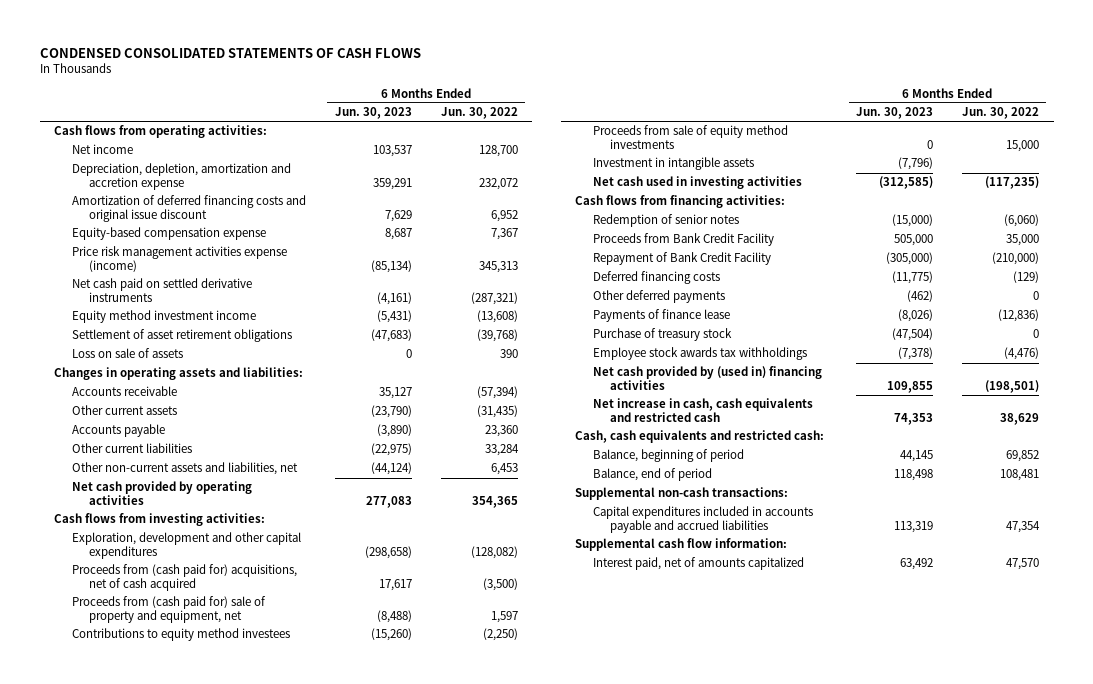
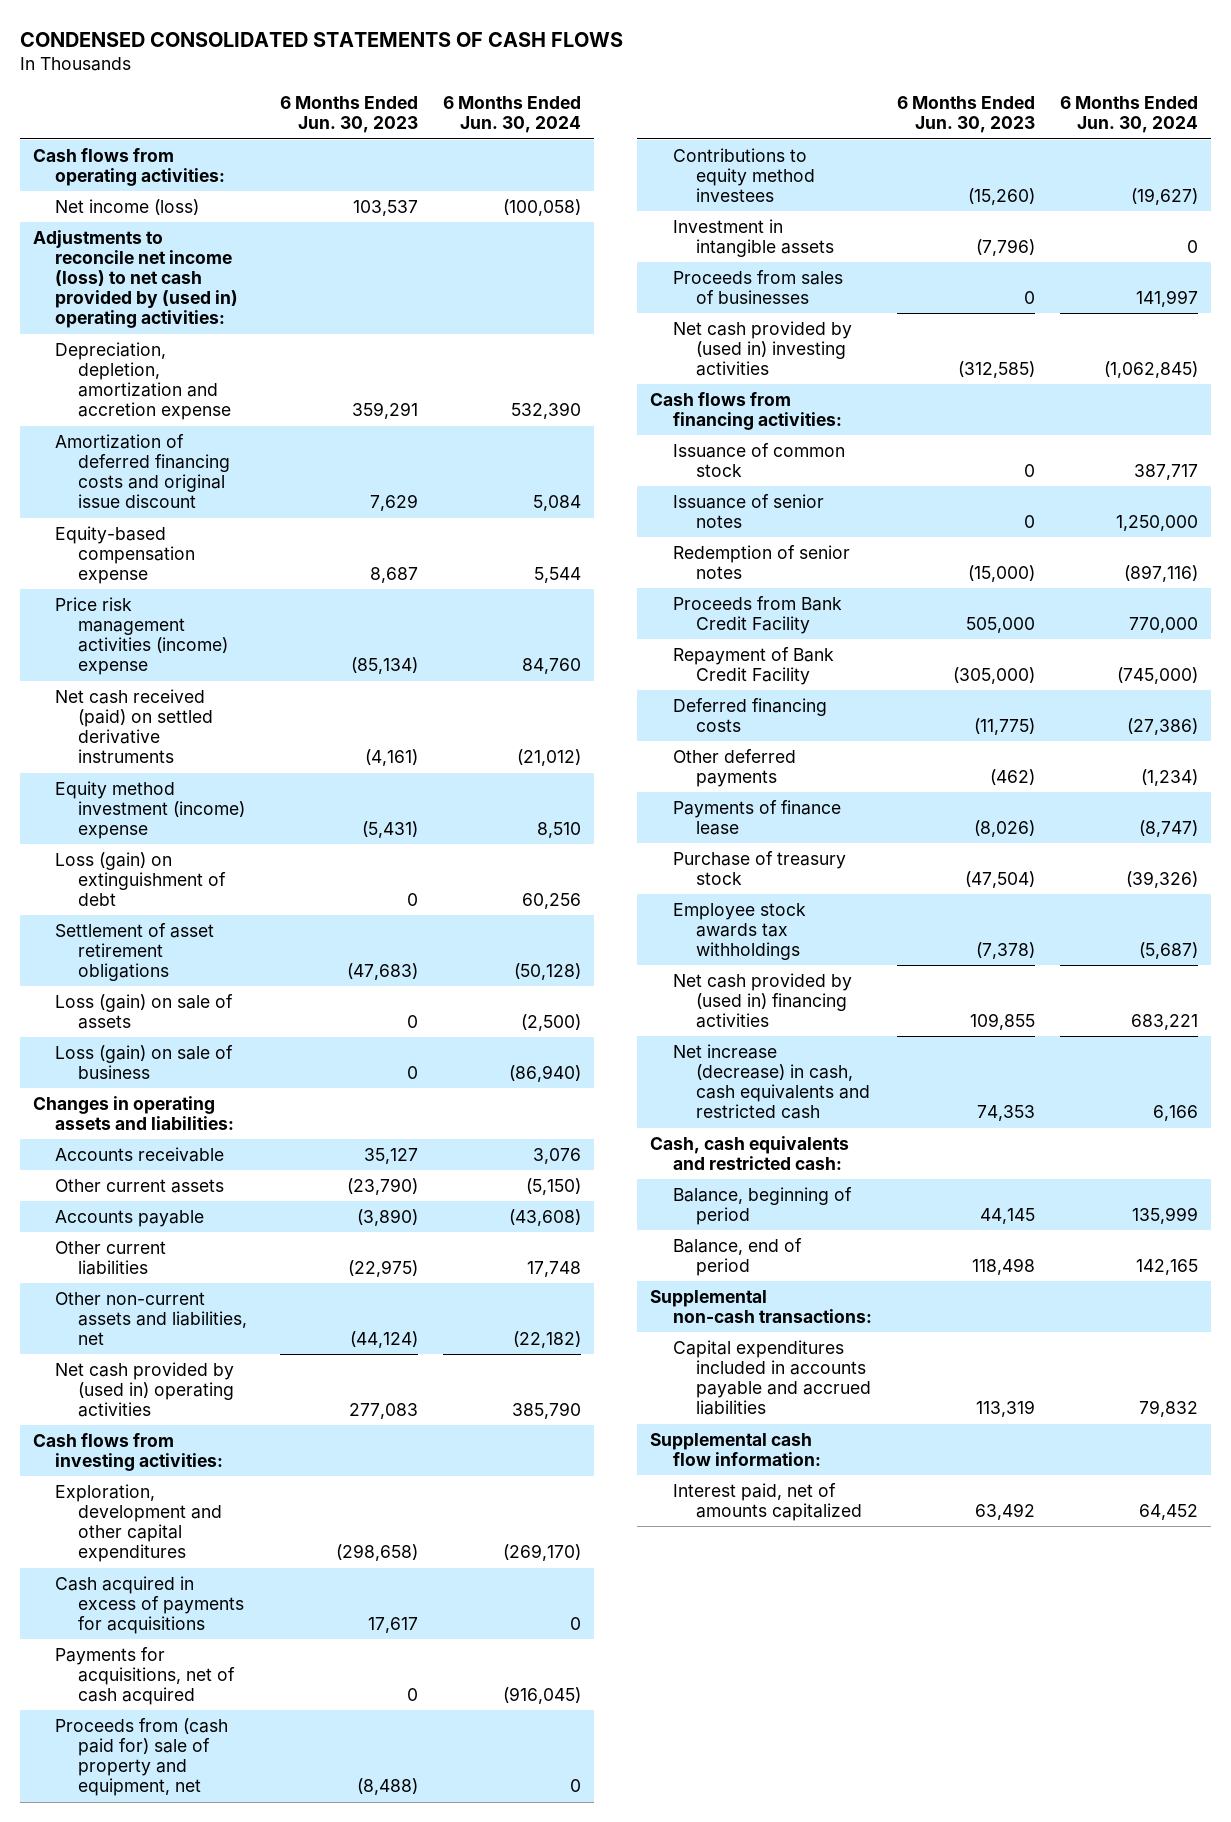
- | 6 Months Ended Jun. 30, 2023 | 6 Months Ended Jun. 30, 2022
+ | 6 Months Ended Jun. 30, 2023 | 6 Months Ended Jun. 30, 2024
- Net income | 103,537 | 128,700
+ Net income (loss) | 103,537 | (100,058)
+ Adjustments to reconcile net income (loss) to net cash provided by (used in) operating activities:
- Price risk management activities expense (income) | (85,134) | 345,313
- Net cash paid on settled derivative instruments | (4,161) | (287,321)
- Equity method investment income | (5,431) | (13,608)
+ Price risk management activities (income) expense | (85,134) | 84,760
+ Net cash received (paid) on settled derivative instruments | (4,161) | (21,012)
+ Equity method investment (income) expense | (5,431) | 8,510
+ Loss (gain) on extinguishment of debt | 0 | 60,256
- Loss on sale of assets | 0 | 390
+ Loss (gain) on sale of assets | 0 | (2,500)
+ Loss (gain) on sale of business | 0 | (86,940)
- Net cash provided by operating activities | 277,083 | 354,365
+ Net cash provided by (used in) operating activities | 277,083 | 385,790
- Proceeds from (cash paid for) acquisitions, net of cash acquired | 17,617 | (3,500)
+ Cash acquired in excess of payments for acquisitions | 17,617 | 0
+ Payments for acquisitions, net of cash acquired | 0 | (916,045)
- Proceeds from sale of equity method investments | 0 | 15,000
- Net cash used in investing activities | (312,585) | (117,235)
+ Proceeds from sales of businesses | 0 | 141,997
+ Net cash provided by (used in) investing activities | (312,585) | (1,062,845)
+ Issuance of common stock | 0 | 387,717
+ Issuance of senior notes | 0 | 1,250,000
- Net increase in cash, cash equivalents and restricted cash | 74,353 | 38,629
+ Net increase (decrease) in cash, cash equivalents and restricted cash | 74,353 | 6,166

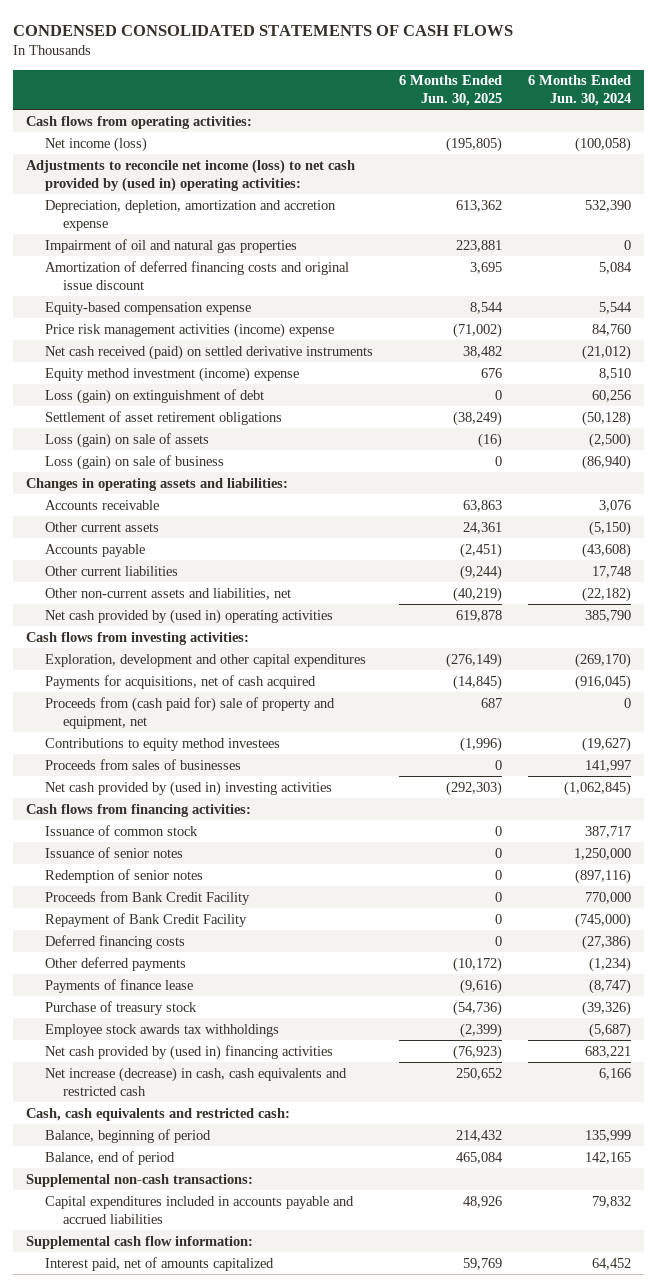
- | 6 Months Ended Jun. 30, 2023 | 6 Months Ended Jun. 30, 2024
+ | 6 Months Ended Jun. 30, 2025 | 6 Months Ended Jun. 30, 2024
+ Impairment of oil and natural gas properties | 223,881 | 0
- Cash acquired in excess of payments for acquisitions | 17,617 | 0
- Investment in intangible assets | (7,796) | 0

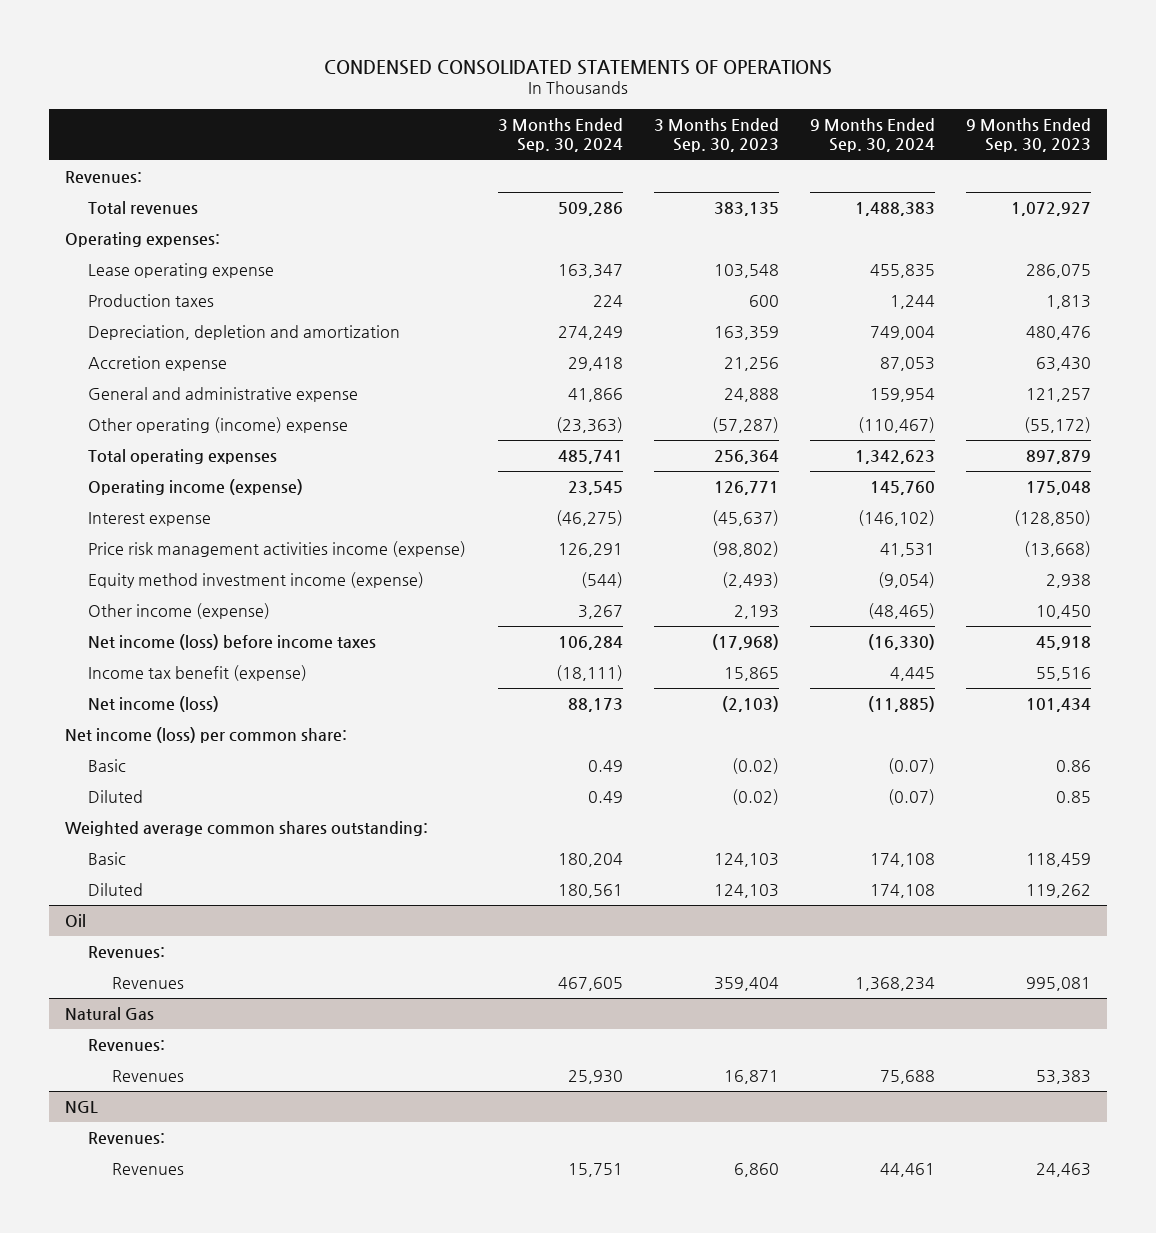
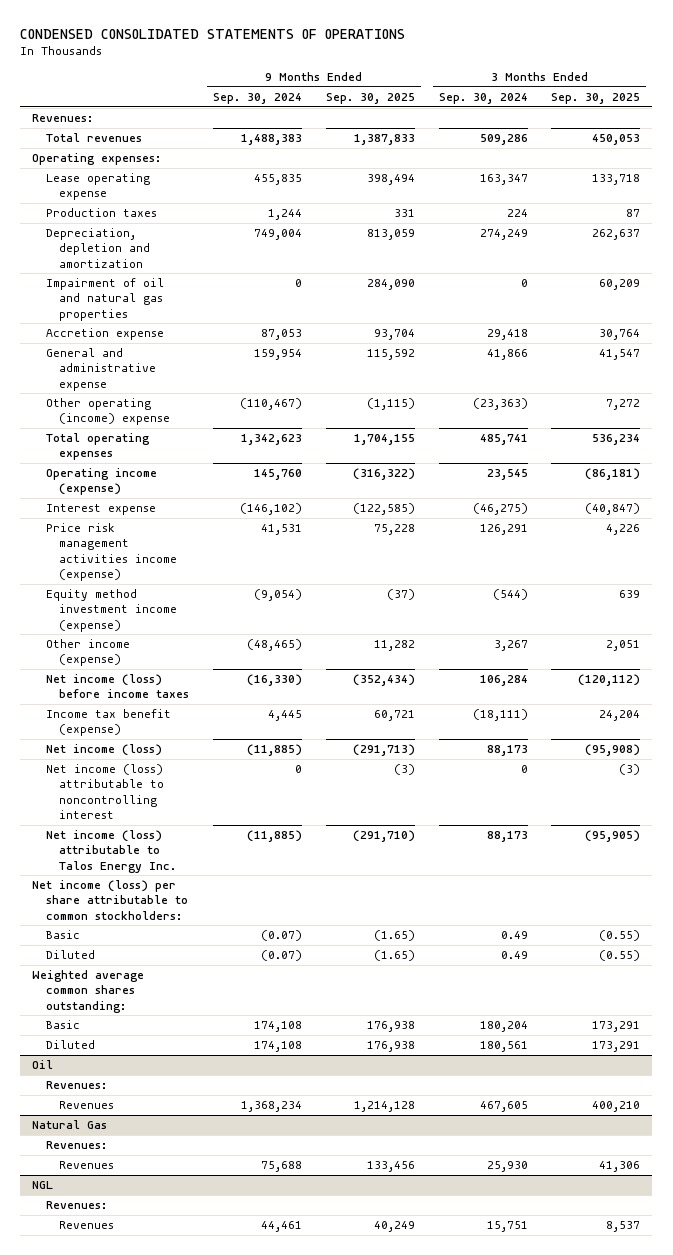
- | 3 Months Ended Sep. 30, 2024 | 3 Months Ended Sep. 30, 2023 | 9 Months Ended Sep. 30, 2024 | 9 Months Ended Sep. 30, 2023
+ | 9 Months Ended Sep. 30, 2024 | 9 Months Ended Sep. 30, 2025 | 3 Months Ended Sep. 30, 2024 | 3 Months Ended Sep. 30, 2025
+ Impairment of oil and natural gas properties | 0 | 284,090 | 0 | 60,209
- Net income (loss) per common share:
+ Net income (loss) attributable to noncontrolling interest | 0 | (3) | 0 | (3)
+ Net income (loss) attributable to Talos Energy Inc. | (11,885) | (291,710) | 88,173 | (95,905)
+ Net income (loss) per share attributable to common stockholders:

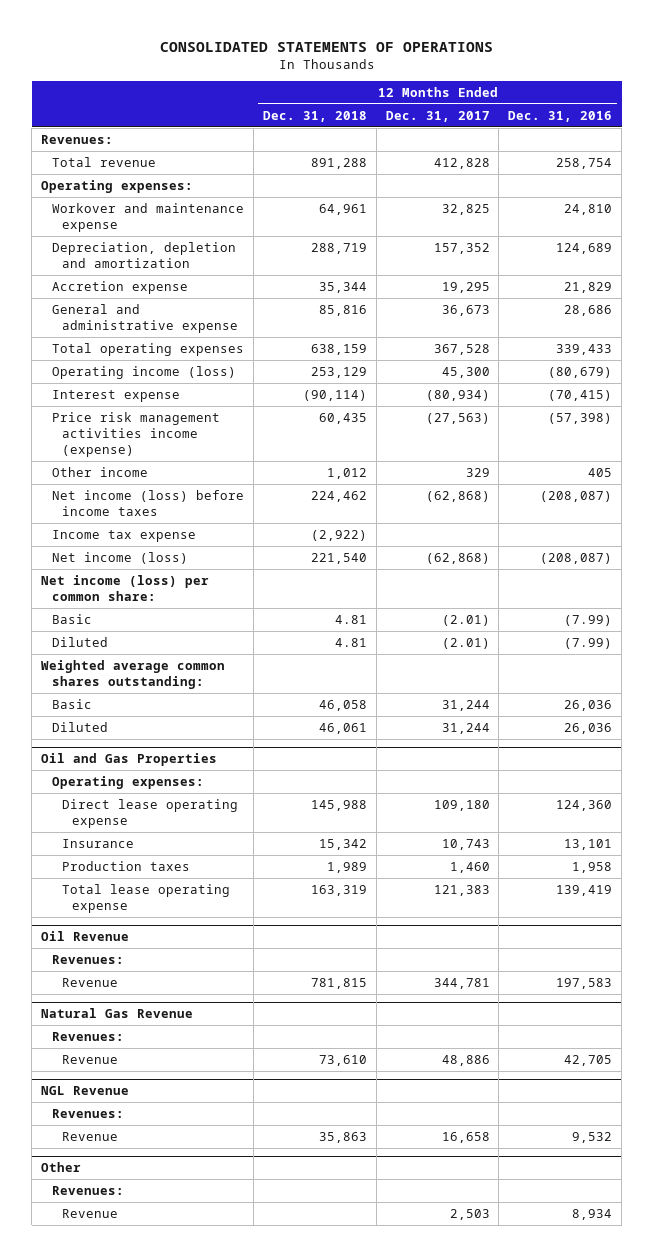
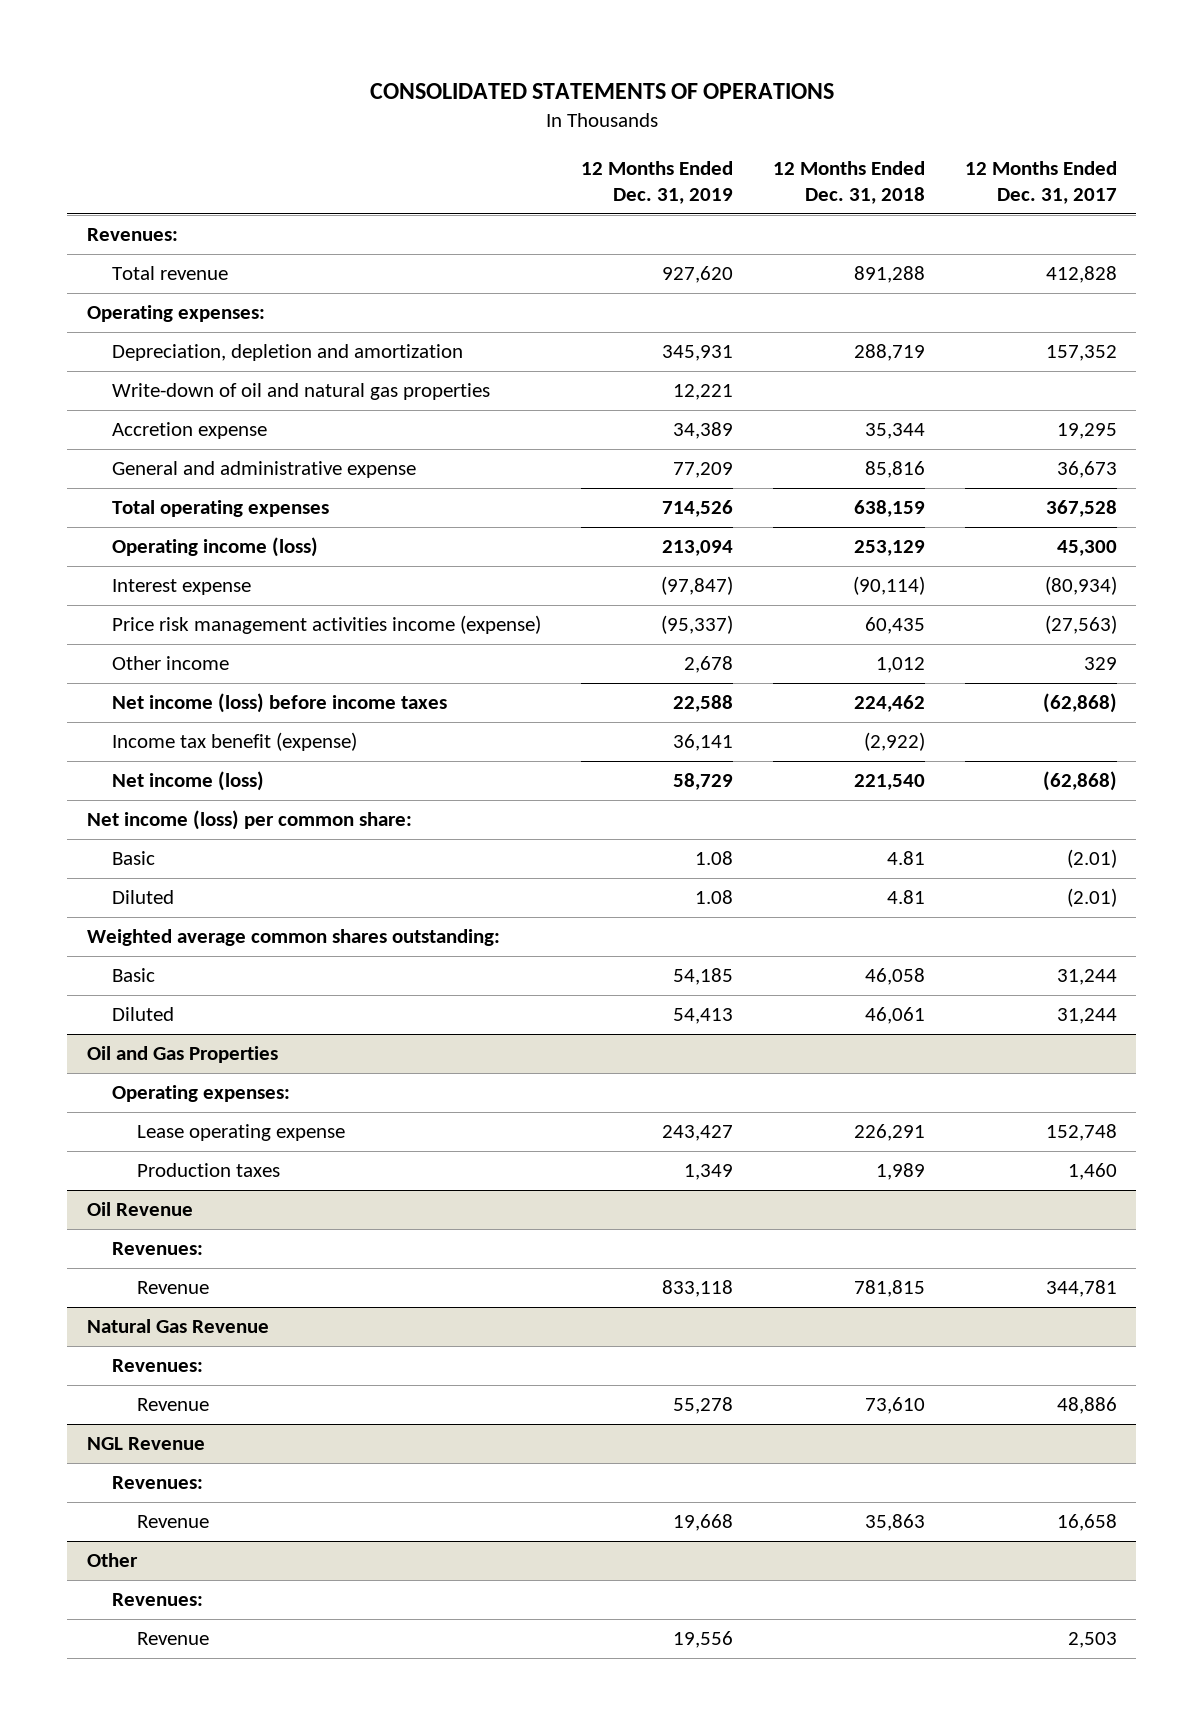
- | 12 Months Ended Dec. 31, 2018 | 12 Months Ended Dec. 31, 2017 | 12 Months Ended Dec. 31, 2016
+ | 12 Months Ended Dec. 31, 2019 | 12 Months Ended Dec. 31, 2018 | 12 Months Ended Dec. 31, 2017
- Workover and maintenance expense | 64,961 | 32,825 | 24,810
+ Write-down of oil and natural gas properties | 12,221 | |
- Income tax expense | (2,922) | |
+ Income tax benefit (expense) | 36,141 | (2,922) |
@ Oil and Gas Properties
- Direct lease operating expense | 145,988 | 109,180 | 124,360
- Insurance | 15,342 | 10,743 | 13,101
+ Lease operating expense | 243,427 | 226,291 | 152,748
- Total lease operating expense | 163,319 | 121,383 | 139,419

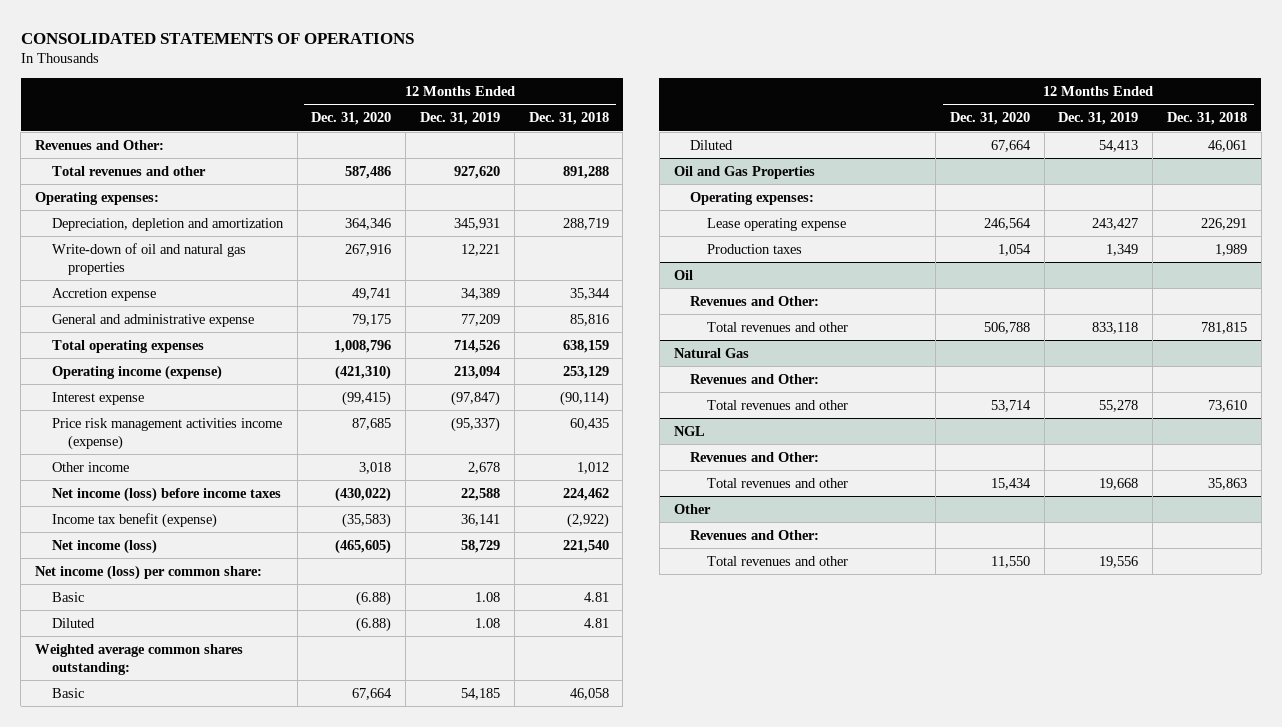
- | 12 Months Ended Dec. 31, 2019 | 12 Months Ended Dec. 31, 2018 | 12 Months Ended Dec. 31, 2017
+ | 12 Months Ended Dec. 31, 2020 | 12 Months Ended Dec. 31, 2019 | 12 Months Ended Dec. 31, 2018
- Revenues:
- Total revenue | 927,620 | 891,288 | 412,828
+ Revenues and Other:
+ Total revenues and other | 587,486 | 927,620 | 891,288
- Operating income (loss) | 213,094 | 253,129 | 45,300
+ Operating income (expense) | (421,310) | 213,094 | 253,129
- Oil Revenue
- Revenues:
- Revenue | 833,118 | 781,815 | 344,781
- Natural Gas Revenue
- Revenues:
- Revenue | 55,278 | 73,610 | 48,886
- NGL Revenue
- Revenues:
- Revenue | 19,668 | 35,863 | 16,658
+ Oil
+ Revenues and Other:
+ Total revenues and other | 506,788 | 833,118 | 781,815
+ Natural Gas
+ Revenues and Other:
+ Total revenues and other | 53,714 | 55,278 | 73,610
+ NGL
+ Revenues and Other:
+ Total revenues and other | 15,434 | 19,668 | 35,863
@ Other
- Revenues:
- Revenue | 19,556 | | 2,503
+ Revenues and Other:
+ Total revenues and other | 11,550 | 19,556 |

